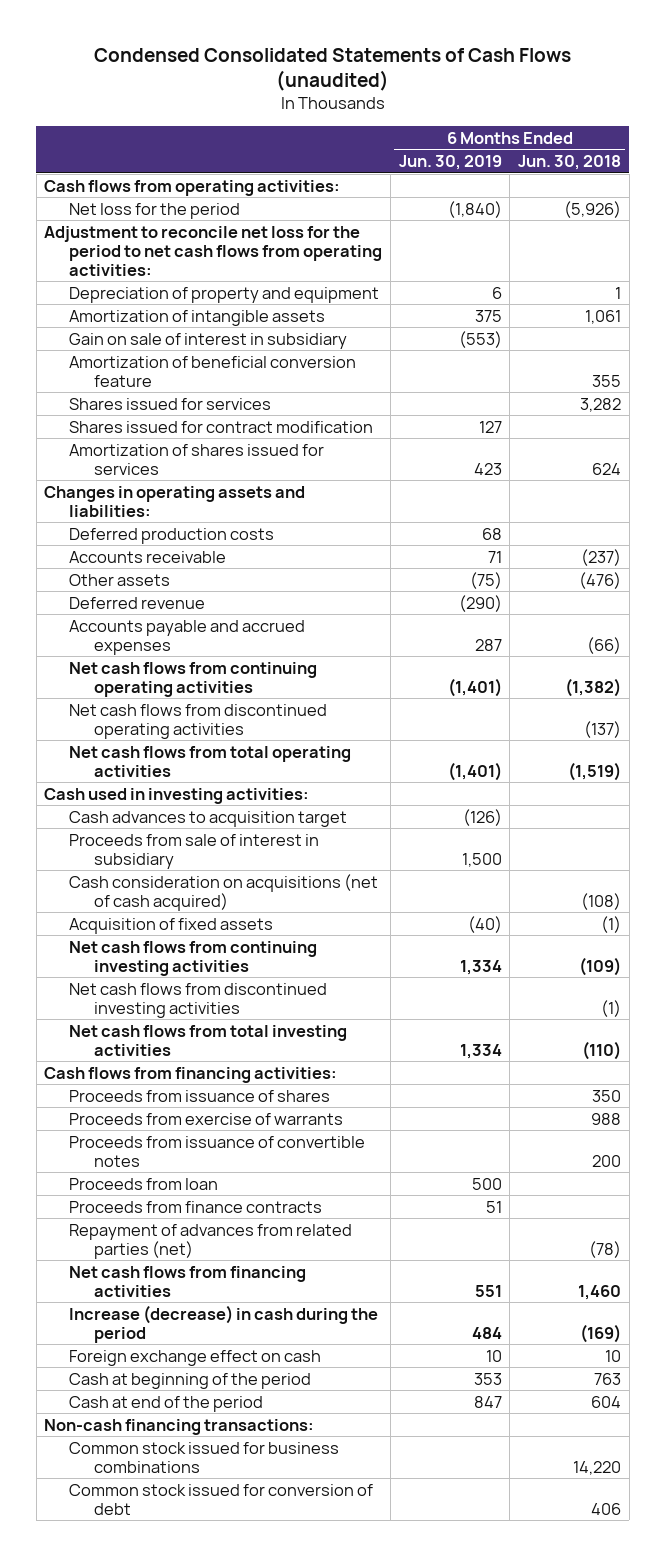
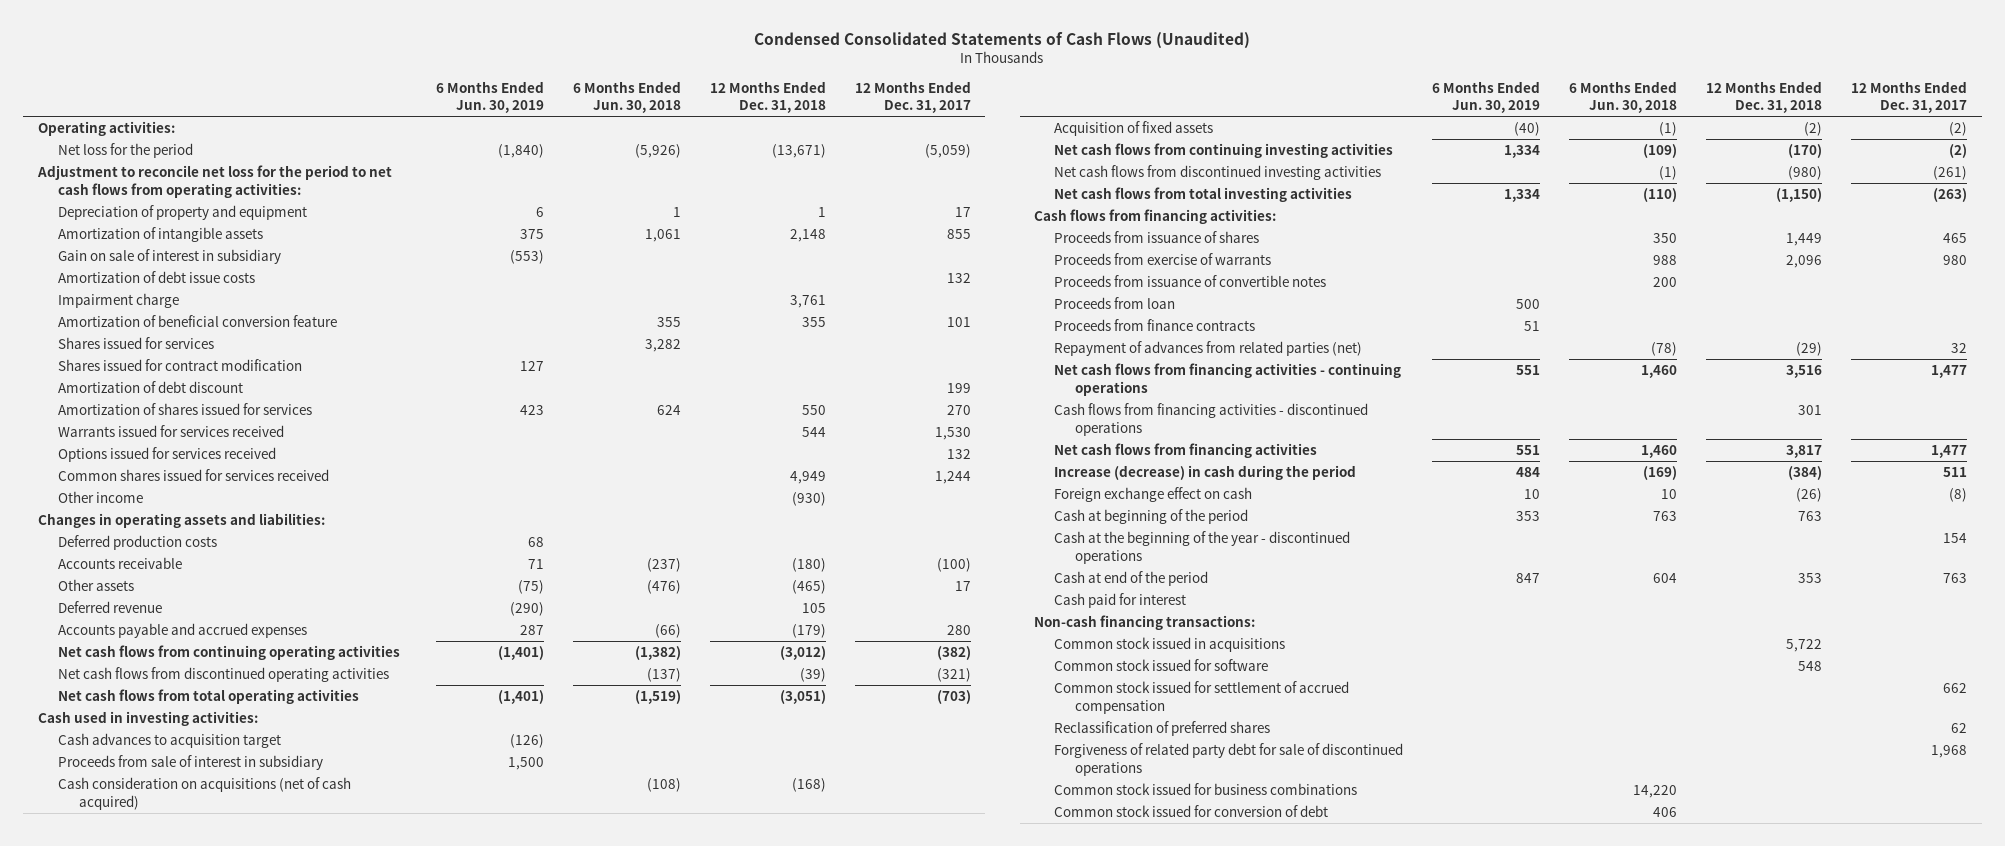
- Condensed Consolidated Statements of Cash Flows (unaudited)
+ Condensed Consolidated Statements of Cash Flows (Unaudited)
- | 6 Months Ended Jun. 30, 2019 | 6 Months Ended Jun. 30, 2018
+ | 6 Months Ended Jun. 30, 2019 | 6 Months Ended Jun. 30, 2018 | 12 Months Ended Dec. 31, 2018 | 12 Months Ended Dec. 31, 2017
- Cash flows from operating activities:
+ Operating activities:
+ Amortization of debt issue costs | | | | 132
+ Impairment charge | | | 3,761 |
+ Amortization of debt discount | | | | 199
+ Warrants issued for services received | | | 544 | 1,530
+ Options issued for services received | | | | 132
+ Common shares issued for services received | | | 4,949 | 1,244
+ Other income | | | (930) |
+ Net cash flows from financing activities - continuing operations | 551 | 1,460 | 3,516 | 1,477
+ Cash flows from financing activities - discontinued operations | | | 301 |
+ Cash at the beginning of the year - discontinued operations | | | | 154
+ Cash paid for interest
+ Common stock issued in acquisitions | | | 5,722 |
+ Common stock issued for software | | | 548 |
+ Common stock issued for settlement of accrued compensation | | | | 662
+ Reclassification of preferred shares | | | | 62
+ Forgiveness of related party debt for sale of discontinued operations | | | | 1,968

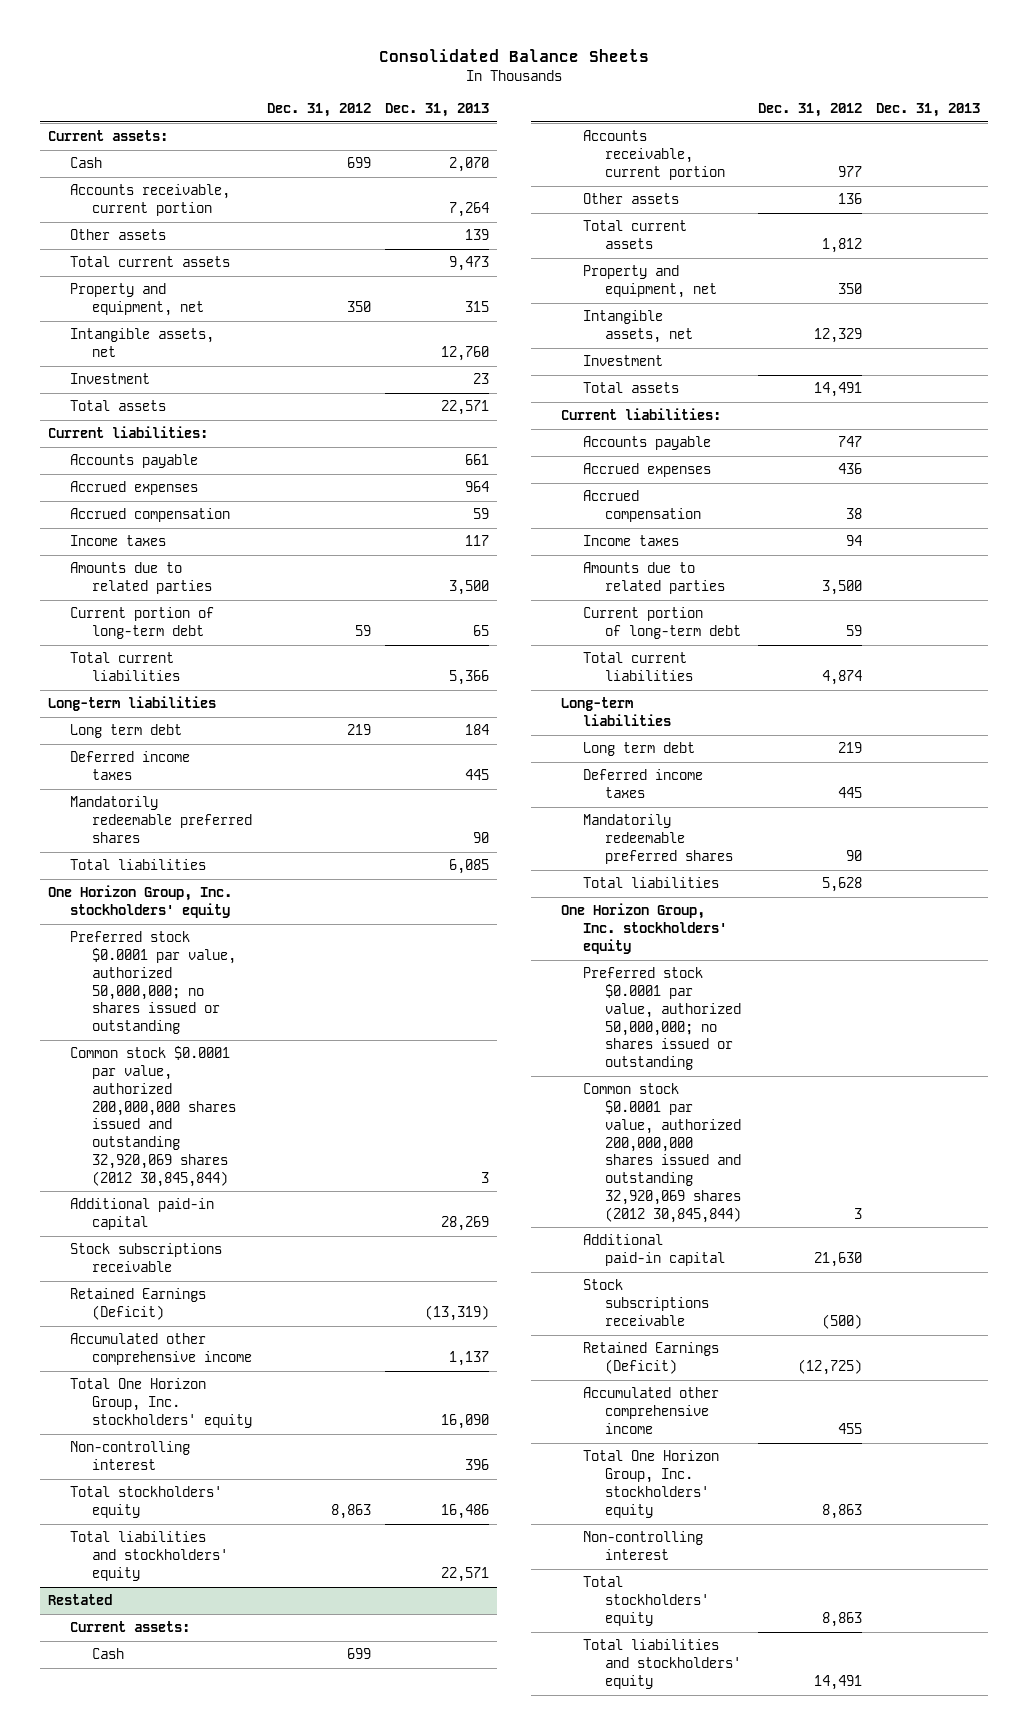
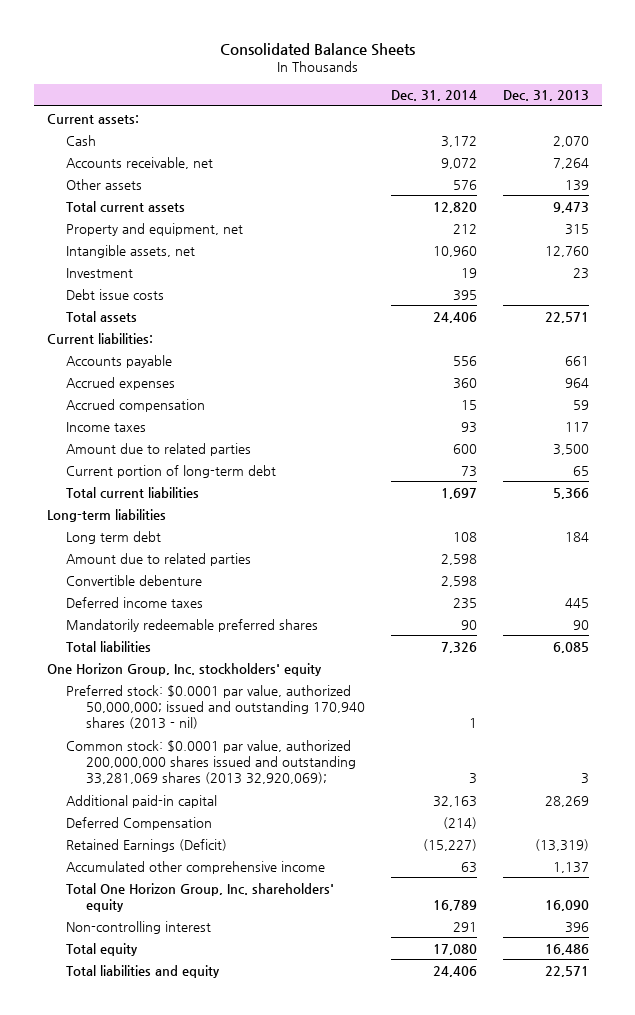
- | Dec. 31, 2012 | Dec. 31, 2013
+ | Dec. 31, 2014 | Dec. 31, 2013
- Accounts receivable, current portion | | 7,264
+ Accounts receivable, net | 9,072 | 7,264
+ Debt issue costs | 395 |
- Amounts due to related parties | | 3,500
+ Amount due to related parties | 600 | 3,500
+ Amount due to related parties | 2,598 |
+ Convertible debenture | 2,598 |
- Preferred stock $0.0001 par value, authorized 50,000,000; no shares issued or outstanding
- Common stock $0.0001 par value, authorized 200,000,000 shares issued and outstanding 32,920,069 shares (2012 30,845,844) | | 3
+ Preferred stock: $0.0001 par value, authorized 50,000,000; issued and outstanding 170,940 shares (2013 - nil) | 1 |
+ Common stock: $0.0001 par value, authorized 200,000,000 shares issued and outstanding 33,281,069 shares (2013 32,920,069); | 3 | 3
- Stock subscriptions receivable
+ Deferred Compensation | (214) |
- Total One Horizon Group, Inc. stockholders' equity | | 16,090
+ Total One Horizon Group, Inc. shareholders' equity | 16,789 | 16,090
- Total stockholders' equity | 8,863 | 16,486
- Total liabilities and stockholders' equity | | 22,571
- Restated
- Current assets:
- Cash | 699 |
- Accounts receivable, current portion | 977 |
- Other assets | 136 |
- Total current assets | 1,812 |
- Property and equipment, net | 350 |
- Intangible assets, net | 12,329 |
- Investment
- Total assets | 14,491 |
- Current liabilities:
- Accounts payable | 747 |
- Accrued expenses | 436 |
- Accrued compensation | 38 |
- Income taxes | 94 |
- Amounts due to related parties | 3,500 |
- Current portion of long-term debt | 59 |
- Total current liabilities | 4,874 |
- Long-term liabilities
- Long term debt | 219 |
- Deferred income taxes | 445 |
- Mandatorily redeemable preferred shares | 90 |
- Total liabilities | 5,628 |
- One Horizon Group, Inc. stockholders' equity
- Preferred stock $0.0001 par value, authorized 50,000,000; no shares issued or outstanding
- Common stock $0.0001 par value, authorized 200,000,000 shares issued and outstanding 32,920,069 shares (2012 30,845,844) | 3 |
- Additional paid-in capital | 21,630 |
- Stock subscriptions receivable | (500) |
- Retained Earnings (Deficit) | (12,725) |
- Accumulated other comprehensive income | 455 |
- Total One Horizon Group, Inc. stockholders' equity | 8,863 |
- Non-controlling interest
- Total stockholders' equity | 8,863 |
- Total liabilities and stockholders' equity | 14,491 |
+ Total equity | 17,080 | 16,486
+ Total liabilities and equity | 24,406 | 22,571

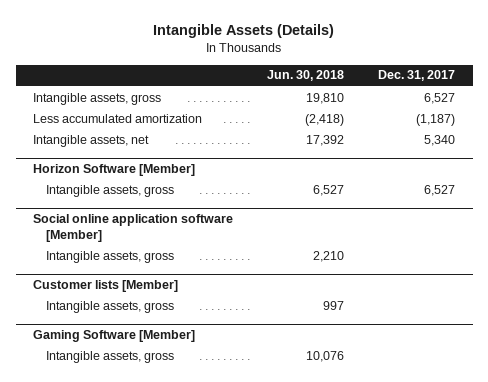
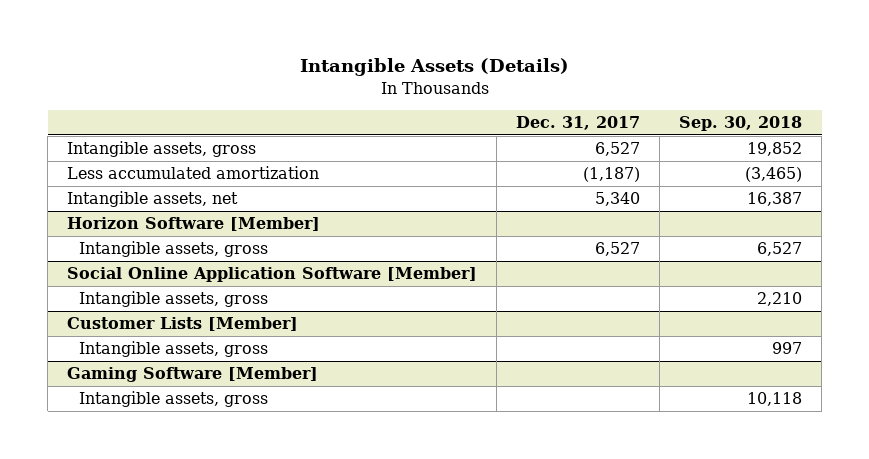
- | Jun. 30, 2018 | Dec. 31, 2017
+ | Dec. 31, 2017 | Sep. 30, 2018
- Social online application software [Member]
+ Social Online Application Software [Member]
- Customer lists [Member]
+ Customer Lists [Member]

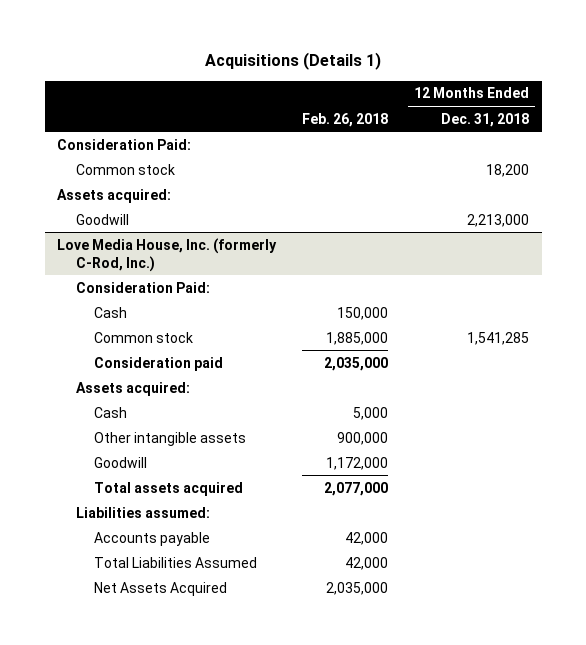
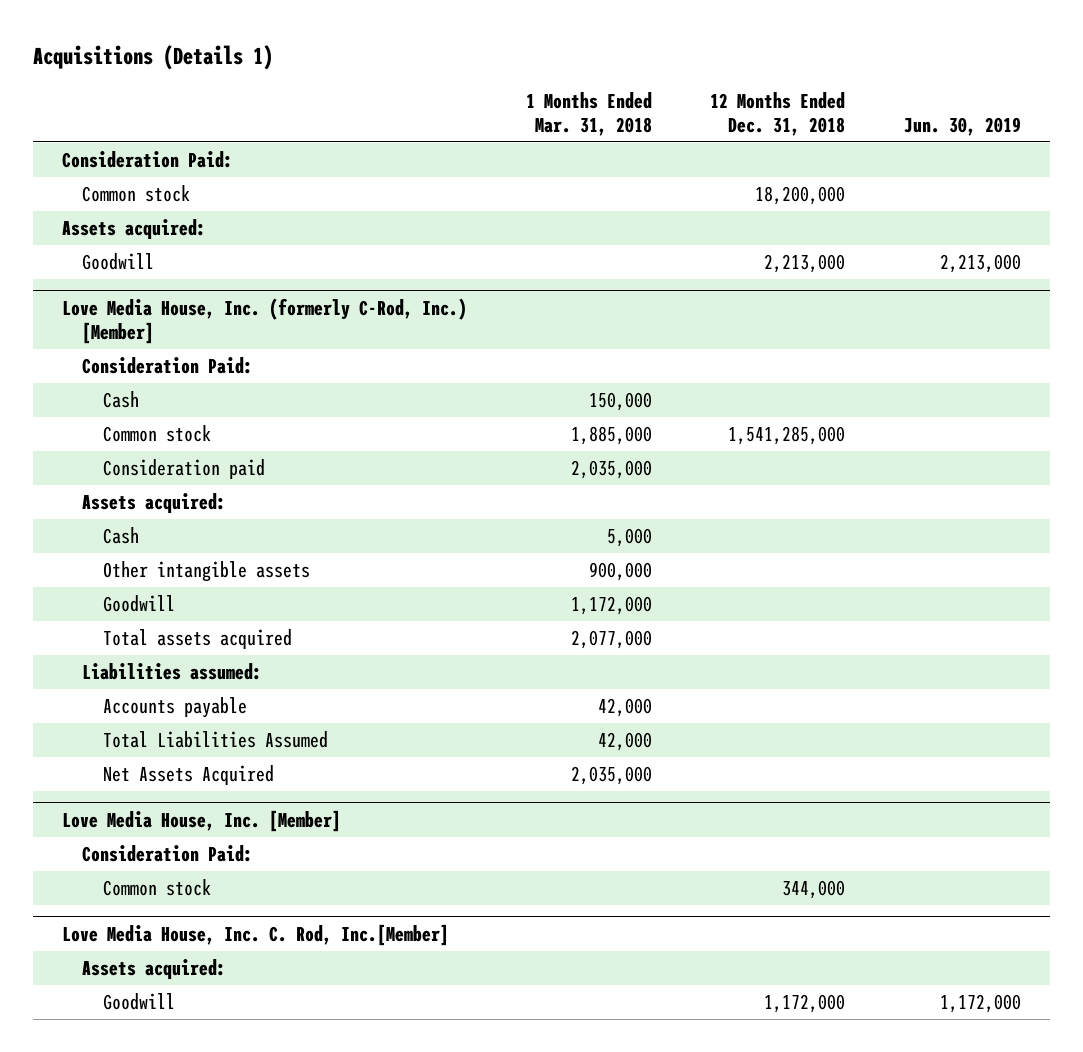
- | Feb. 26, 2018 | 12 Months Ended Dec. 31, 2018
+ | 1 Months Ended Mar. 31, 2018 | 12 Months Ended Dec. 31, 2018 | Jun. 30, 2019
- Common stock | | 18,200
+ Common stock | | 18,200,000 |
- Love Media House, Inc. (formerly C-Rod, Inc.)
+ Love Media House, Inc. (formerly C-Rod, Inc.) [Member]
- Common stock | 1,885,000 | 1,541,285
+ Common stock | 1,885,000 | 1,541,285,000 |
+ Love Media House, Inc. [Member]
+ Consideration Paid:
+ Common stock | | 344,000 |
+ Love Media House, Inc. C. Rod, Inc.[Member]
+ Assets acquired:
+ Goodwill | | 1,172,000 | 1,172,000

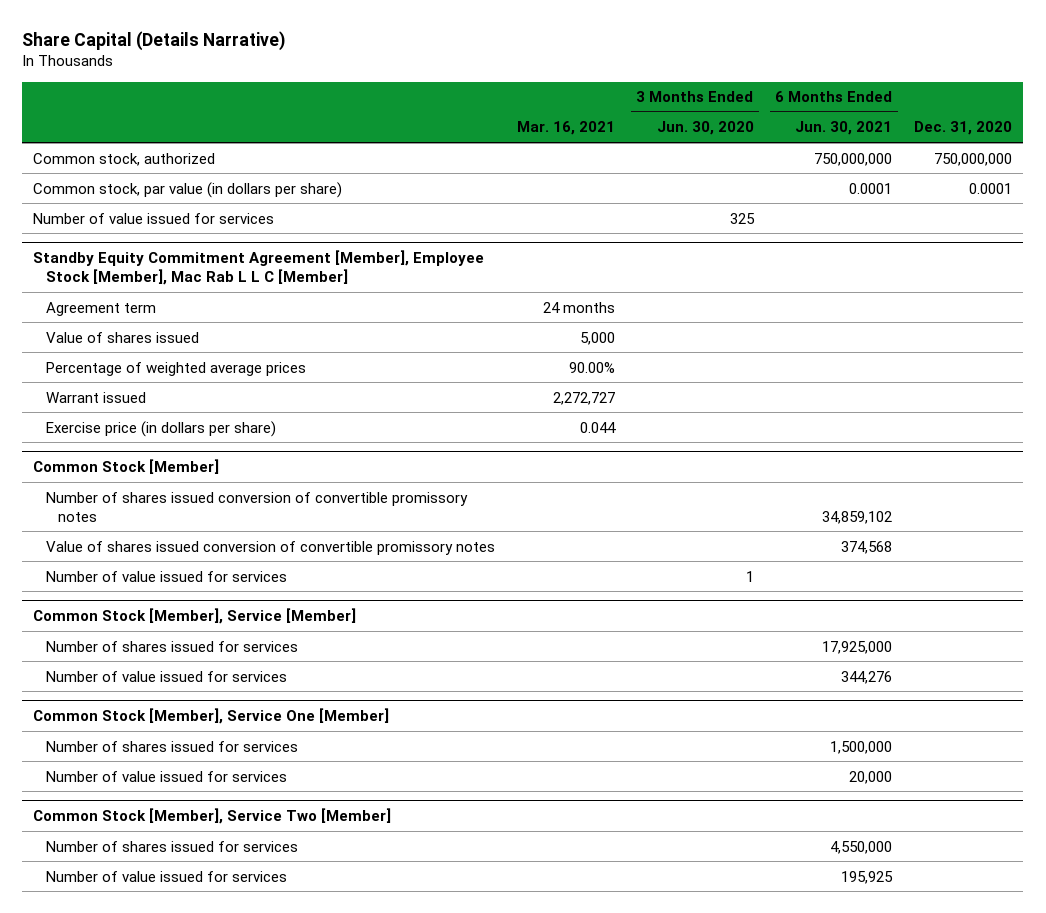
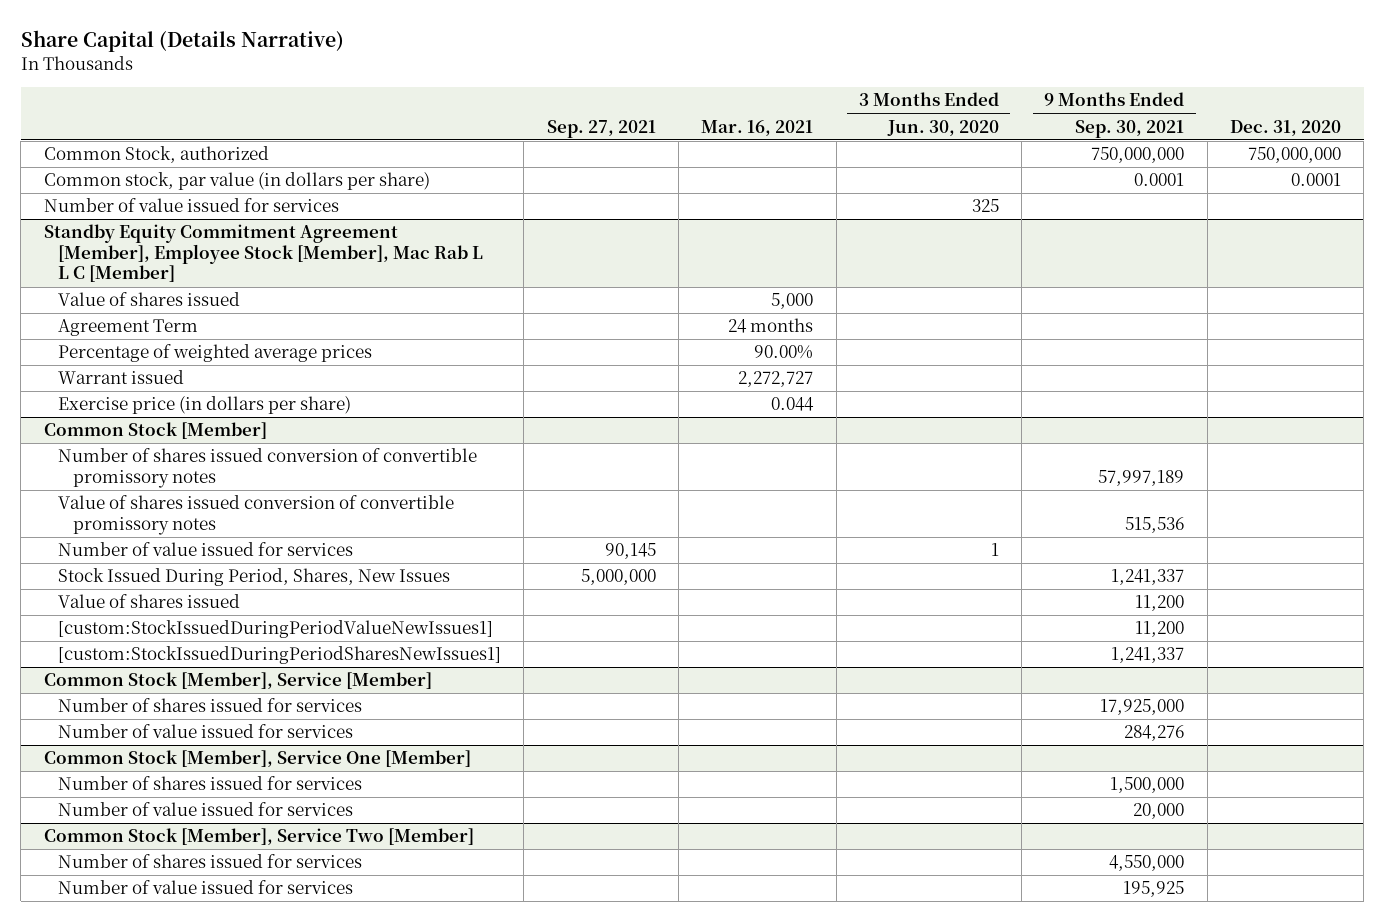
- | Mar. 16, 2021 | 3 Months Ended Jun. 30, 2020 | 6 Months Ended Jun. 30, 2021 | Dec. 31, 2020
+ | Sep. 27, 2021 | Mar. 16, 2021 | 3 Months Ended Jun. 30, 2020 | 9 Months Ended Sep. 30, 2021 | Dec. 31, 2020
- Common stock, authorized | | | 750,000,000 | 750,000,000
+ Common Stock, authorized | | | | 750,000,000 | 750,000,000
@ Standby Equity Commitment Agreement [Member], Employee Stock [Member], Mac Rab L L C [Member]
- Agreement term | 24 months | | |
+ Agreement Term | | 24 months | | |
@ Common Stock [Member]
+ Stock Issued During Period, Shares, New Issues | 5,000,000 | | | 1,241,337 |
+ Value of shares issued | | | | 11,200 |
+ [custom:StockIssuedDuringPeriodValueNewIssues1] | | | | 11,200 |
+ [custom:StockIssuedDuringPeriodSharesNewIssues1] | | | | 1,241,337 |

